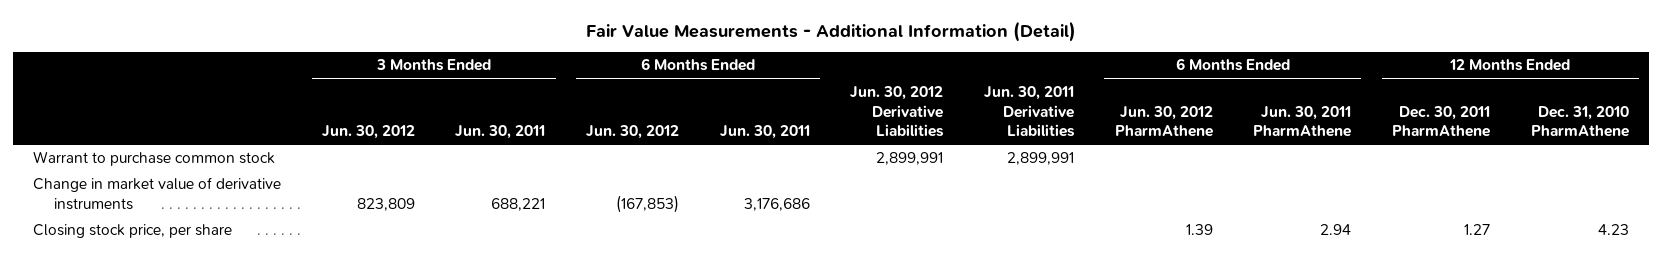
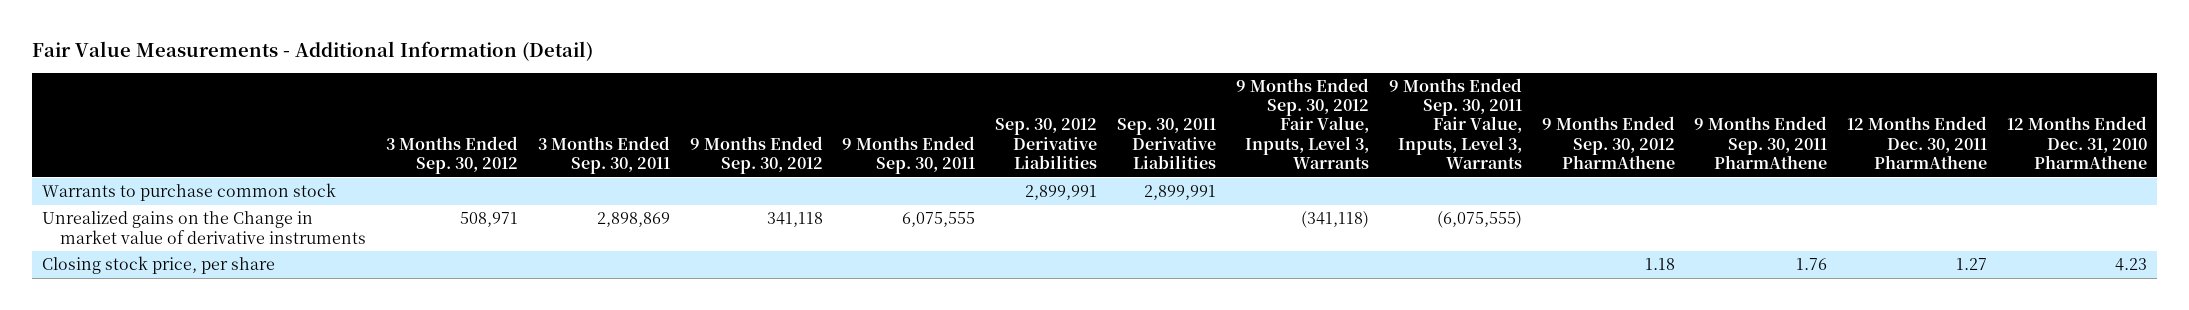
- | 3 Months Ended Jun. 30, 2012 | 3 Months Ended Jun. 30, 2011 | 6 Months Ended Jun. 30, 2012 | 6 Months Ended Jun. 30, 2011 | Jun. 30, 2012 Derivative Liabilities | Jun. 30, 2011 Derivative Liabilities | 6 Months Ended Jun. 30, 2012 PharmAthene | 6 Months Ended Jun. 30, 2011 PharmAthene | 12 Months Ended Dec. 30, 2011 PharmAthene | 12 Months Ended Dec. 31, 2010 PharmAthene
+ | 3 Months Ended Sep. 30, 2012 | 3 Months Ended Sep. 30, 2011 | 9 Months Ended Sep. 30, 2012 | 9 Months Ended Sep. 30, 2011 | Sep. 30, 2012 Derivative Liabilities | Sep. 30, 2011 Derivative Liabilities | 9 Months Ended Sep. 30, 2012 Fair Value, Inputs, Level 3, Warrants | 9 Months Ended Sep. 30, 2011 Fair Value, Inputs, Level 3, Warrants | 9 Months Ended Sep. 30, 2012 PharmAthene | 9 Months Ended Sep. 30, 2011 PharmAthene | 12 Months Ended Dec. 30, 2011 PharmAthene | 12 Months Ended Dec. 31, 2010 PharmAthene
- Warrant to purchase common stock | | | | | 2,899,991 | 2,899,991 | | | |
- Change in market value of derivative instruments | 823,809 | 688,221 | (167,853) | 3,176,686 | | | | | |
+ Warrants to purchase common stock | | | | | 2,899,991 | 2,899,991 | | | | | |
+ Unrealized gains on the Change in market value of derivative instruments | 508,971 | 2,898,869 | 341,118 | 6,075,555 | | | (341,118) | (6,075,555) | | | |

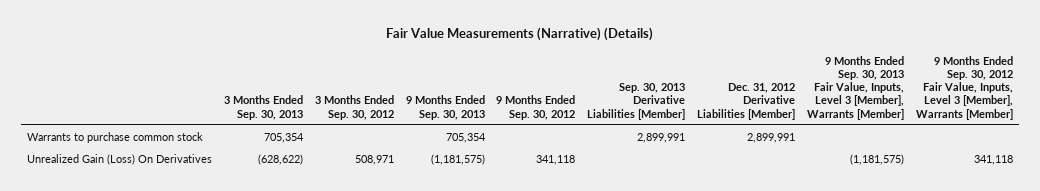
- Fair Value Measurements - Additional Information (Detail)
+ Fair Value Measurements (Narrative) (Details)
- | 3 Months Ended Sep. 30, 2012 | 3 Months Ended Sep. 30, 2011 | 9 Months Ended Sep. 30, 2012 | 9 Months Ended Sep. 30, 2011 | Sep. 30, 2012 Derivative Liabilities | Sep. 30, 2011 Derivative Liabilities | 9 Months Ended Sep. 30, 2012 Fair Value, Inputs, Level 3, Warrants | 9 Months Ended Sep. 30, 2011 Fair Value, Inputs, Level 3, Warrants | 9 Months Ended Sep. 30, 2012 PharmAthene | 9 Months Ended Sep. 30, 2011 PharmAthene | 12 Months Ended Dec. 30, 2011 PharmAthene | 12 Months Ended Dec. 31, 2010 PharmAthene
+ | 3 Months Ended Sep. 30, 2013 | 3 Months Ended Sep. 30, 2012 | 9 Months Ended Sep. 30, 2013 | 9 Months Ended Sep. 30, 2012 | Sep. 30, 2013 Derivative Liabilities [Member] | Dec. 31, 2012 Derivative Liabilities [Member] | 9 Months Ended Sep. 30, 2013 Fair Value, Inputs, Level 3 [Member], Warrants [Member] | 9 Months Ended Sep. 30, 2012 Fair Value, Inputs, Level 3 [Member], Warrants [Member]
- Unrealized gains on the Change in market value of derivative instruments | 508,971 | 2,898,869 | 341,118 | 6,075,555 | | | (341,118) | (6,075,555) | | | |
- Closing stock price, per share | | | | | | | | | 1.18 | 1.76 | 1.27 | 4.23
+ Unrealized Gain (Loss) On Derivatives | (628,622) | 508,971 | (1,181,575) | 341,118 | | | (1,181,575) | 341,118

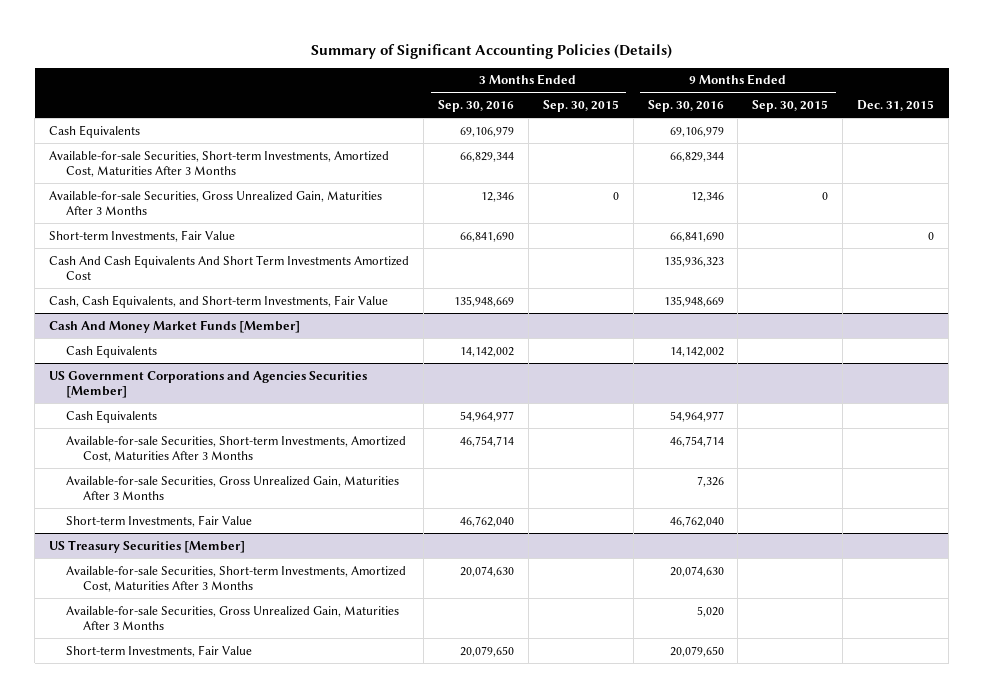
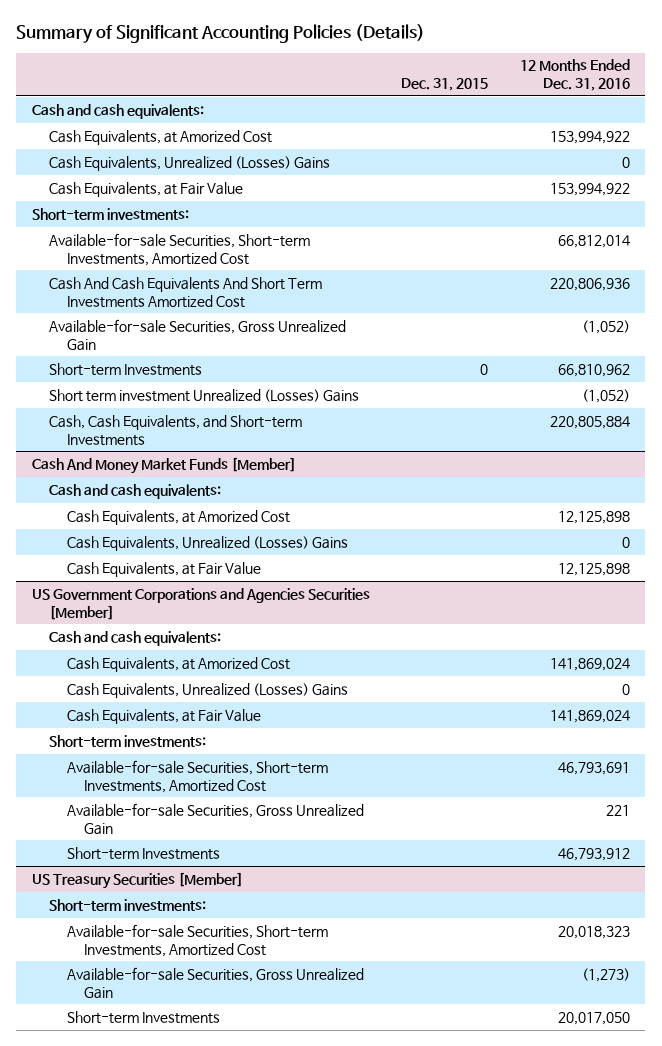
- | 3 Months Ended Sep. 30, 2016 | 3 Months Ended Sep. 30, 2015 | 9 Months Ended Sep. 30, 2016 | 9 Months Ended Sep. 30, 2015 | Dec. 31, 2015
+ | Dec. 31, 2015 | 12 Months Ended Dec. 31, 2016
- Cash Equivalents | 69,106,979 | | 69,106,979 | |
- Available-for-sale Securities, Short-term Investments, Amortized Cost, Maturities After 3 Months | 66,829,344 | | 66,829,344 | |
- Available-for-sale Securities, Gross Unrealized Gain, Maturities After 3 Months | 12,346 | 0 | 12,346 | 0 |
- Short-term Investments, Fair Value | 66,841,690 | | 66,841,690 | | 0
+ Cash and cash equivalents:
+ Cash Equivalents, at Amorized Cost | | 153,994,922
+ Cash Equivalents, Unrealized (Losses) Gains | | 0
+ Cash Equivalents, at Fair Value | | 153,994,922
+ Short-term investments:
+ Available-for-sale Securities, Short-term Investments, Amortized Cost | | 66,812,014
- Cash, Cash Equivalents, and Short-term Investments, Fair Value | 135,948,669 | | 135,948,669 | |
+ Available-for-sale Securities, Gross Unrealized Gain | | (1,052)
+ Short-term Investments | 0 | 66,810,962
+ Short term investment Unrealized (Losses) Gains | | (1,052)
+ Cash, Cash Equivalents, and Short-term Investments | | 220,805,884
@ Cash And Money Market Funds [Member]
- Cash Equivalents | 14,142,002 | | 14,142,002 | |
+ Cash and cash equivalents:
+ Cash Equivalents, at Amorized Cost | | 12,125,898
+ Cash Equivalents, Unrealized (Losses) Gains | | 0
+ Cash Equivalents, at Fair Value | | 12,125,898
@ US Government Corporations and Agencies Securities [Member]
- Cash Equivalents | 54,964,977 | | 54,964,977 | |
- Available-for-sale Securities, Short-term Investments, Amortized Cost, Maturities After 3 Months | 46,754,714 | | 46,754,714 | |
- Available-for-sale Securities, Gross Unrealized Gain, Maturities After 3 Months | | | 7,326 | |
- Short-term Investments, Fair Value | 46,762,040 | | 46,762,040 | |
+ Cash and cash equivalents:
+ Cash Equivalents, at Amorized Cost | | 141,869,024
+ Cash Equivalents, Unrealized (Losses) Gains | | 0
+ Cash Equivalents, at Fair Value | | 141,869,024
+ Short-term investments:
+ Available-for-sale Securities, Short-term Investments, Amortized Cost | | 46,793,691
+ Available-for-sale Securities, Gross Unrealized Gain | | 221
+ Short-term Investments | | 46,793,912
@ US Treasury Securities [Member]
- Available-for-sale Securities, Short-term Investments, Amortized Cost, Maturities After 3 Months | 20,074,630 | | 20,074,630 | |
- Available-for-sale Securities, Gross Unrealized Gain, Maturities After 3 Months | | | 5,020 | |
- Short-term Investments, Fair Value | 20,079,650 | | 20,079,650 | |
+ Short-term investments:
+ Available-for-sale Securities, Short-term Investments, Amortized Cost | | 20,018,323
+ Available-for-sale Securities, Gross Unrealized Gain | | (1,273)
+ Short-term Investments | | 20,017,050

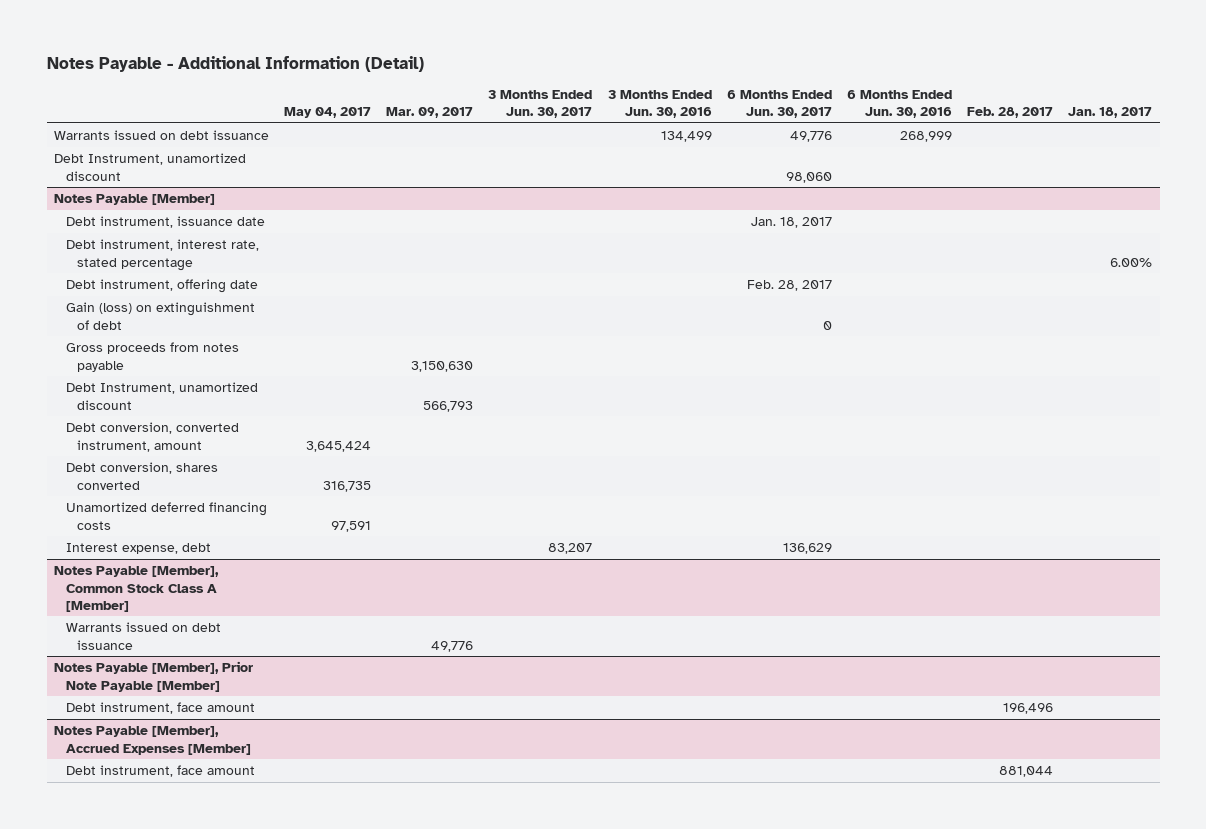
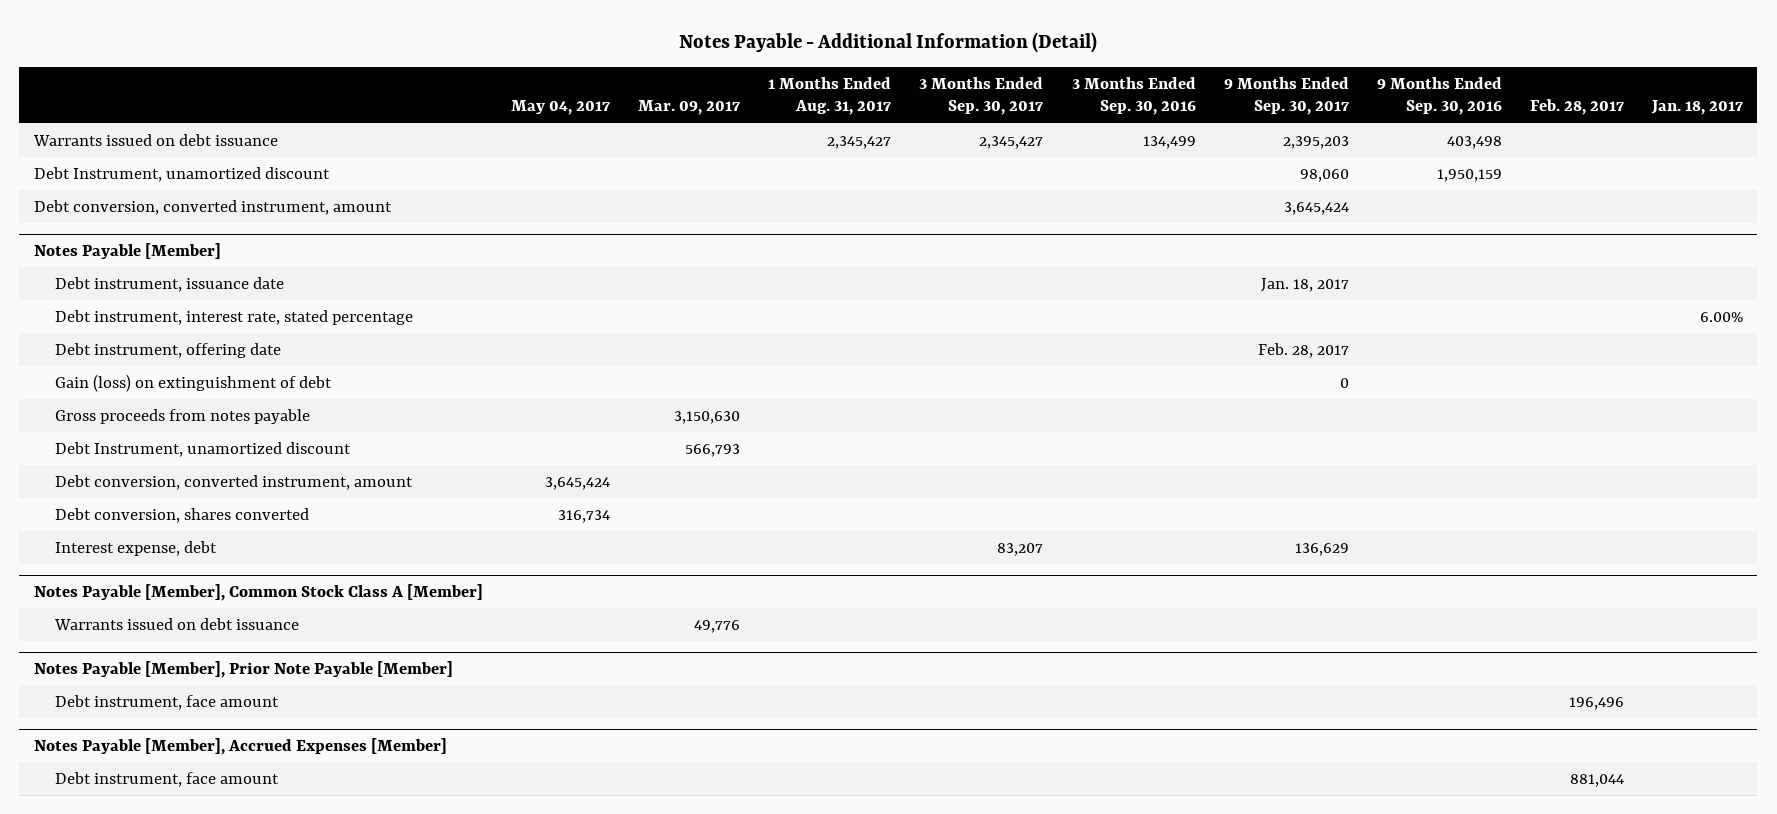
- | May 04, 2017 | Mar. 09, 2017 | 3 Months Ended Jun. 30, 2017 | 3 Months Ended Jun. 30, 2016 | 6 Months Ended Jun. 30, 2017 | 6 Months Ended Jun. 30, 2016 | Feb. 28, 2017 | Jan. 18, 2017
+ | May 04, 2017 | Mar. 09, 2017 | 1 Months Ended Aug. 31, 2017 | 3 Months Ended Sep. 30, 2017 | 3 Months Ended Sep. 30, 2016 | 9 Months Ended Sep. 30, 2017 | 9 Months Ended Sep. 30, 2016 | Feb. 28, 2017 | Jan. 18, 2017
+ Debt conversion, converted instrument, amount | | | | | | 3,645,424 | | |
@ Notes Payable [Member]
- Debt conversion, shares converted | 316,735 | | | | | | |
- Unamortized deferred financing costs | 97,591 | | | | | | |
+ Debt conversion, shares converted | 316,734 | | | | | | | |

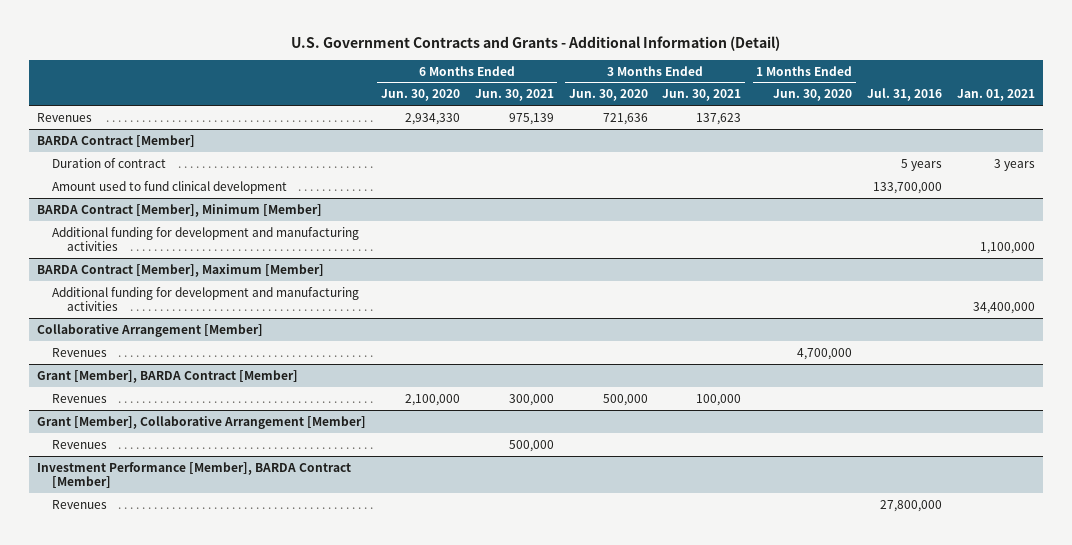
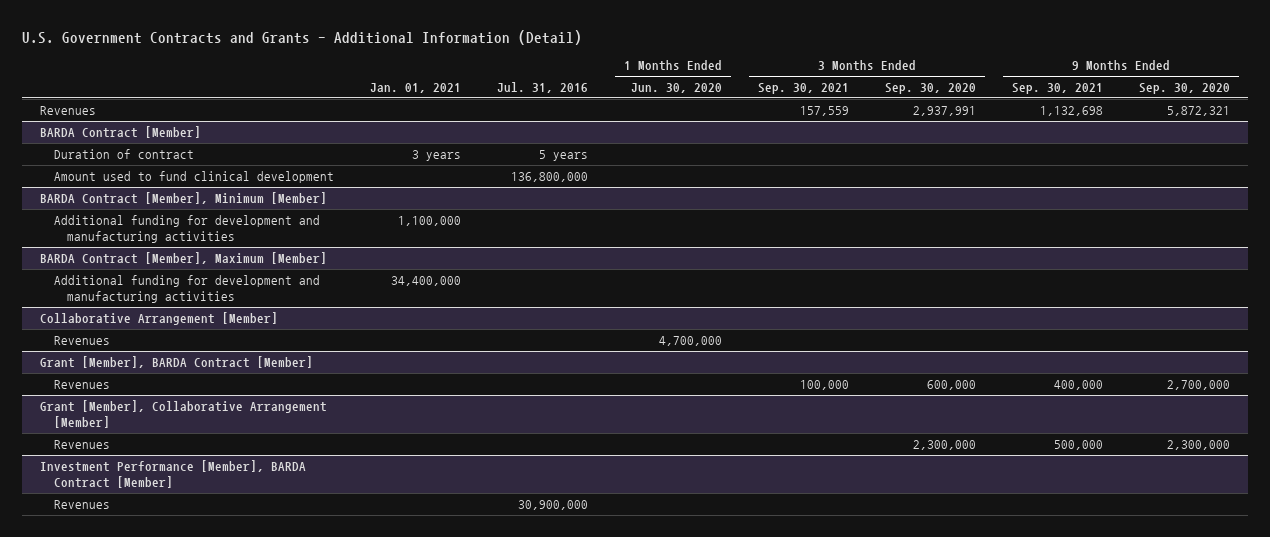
- | 6 Months Ended Jun. 30, 2020 | 6 Months Ended Jun. 30, 2021 | 3 Months Ended Jun. 30, 2020 | 3 Months Ended Jun. 30, 2021 | 1 Months Ended Jun. 30, 2020 | Jul. 31, 2016 | Jan. 01, 2021
+ | Jan. 01, 2021 | Jul. 31, 2016 | 1 Months Ended Jun. 30, 2020 | 3 Months Ended Sep. 30, 2021 | 3 Months Ended Sep. 30, 2020 | 9 Months Ended Sep. 30, 2021 | 9 Months Ended Sep. 30, 2020
@ BARDA Contract [Member]
- Amount used to fund clinical development | | | | | | 133,700,000 |
+ Amount used to fund clinical development | | 136,800,000 | | | | |
@ Investment Performance [Member], BARDA Contract [Member]
- Revenues | | | | | | 27,800,000 |
+ Revenues | | 30,900,000 | | | | |

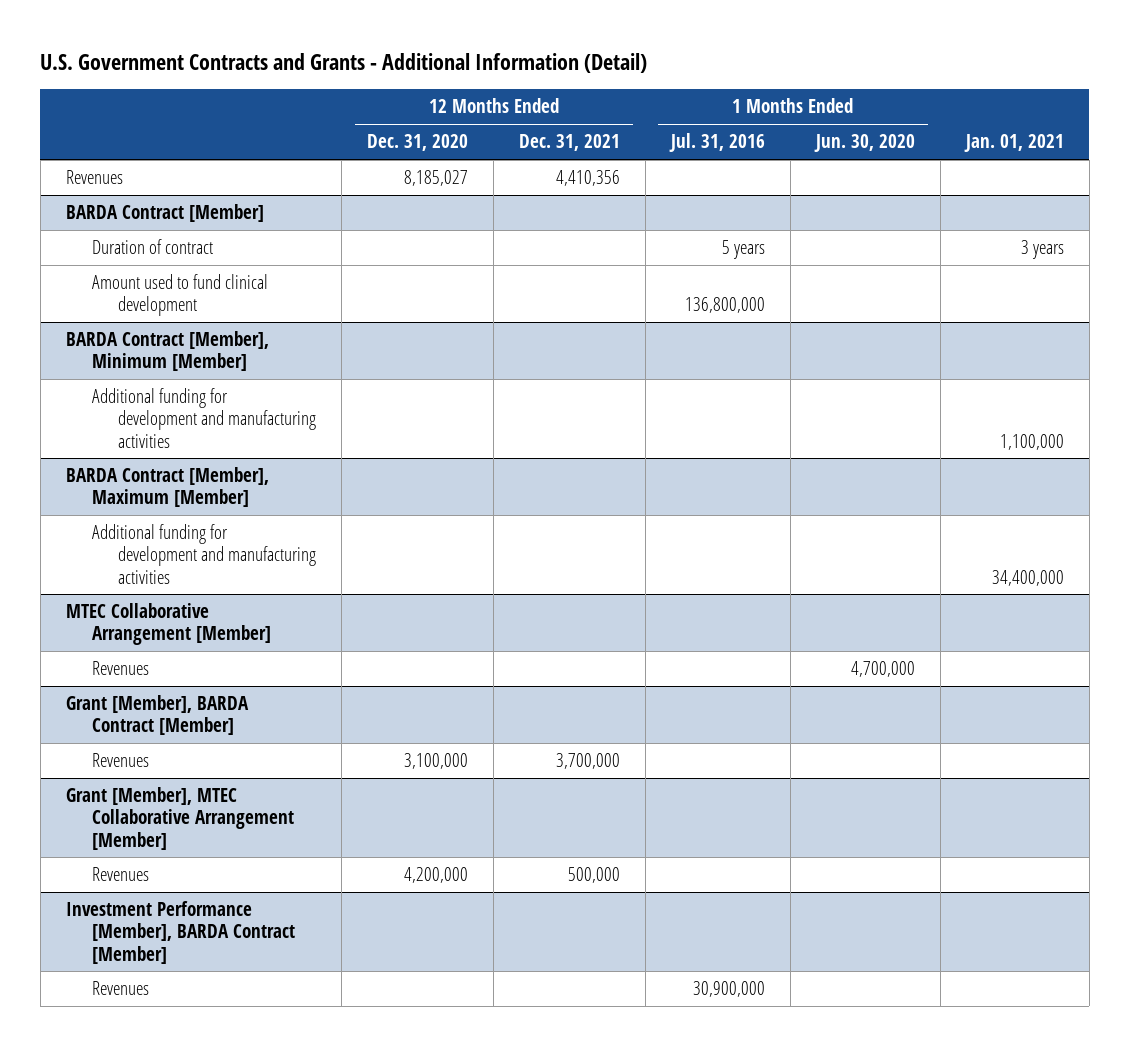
- | Jan. 01, 2021 | Jul. 31, 2016 | 1 Months Ended Jun. 30, 2020 | 3 Months Ended Sep. 30, 2021 | 3 Months Ended Sep. 30, 2020 | 9 Months Ended Sep. 30, 2021 | 9 Months Ended Sep. 30, 2020
+ | 12 Months Ended Dec. 31, 2020 | 12 Months Ended Dec. 31, 2021 | 1 Months Ended Jul. 31, 2016 | 1 Months Ended Jun. 30, 2020 | Jan. 01, 2021
- Collaborative Arrangement [Member]
+ MTEC Collaborative Arrangement [Member]
- Grant [Member], Collaborative Arrangement [Member]
+ Grant [Member], MTEC Collaborative Arrangement [Member]

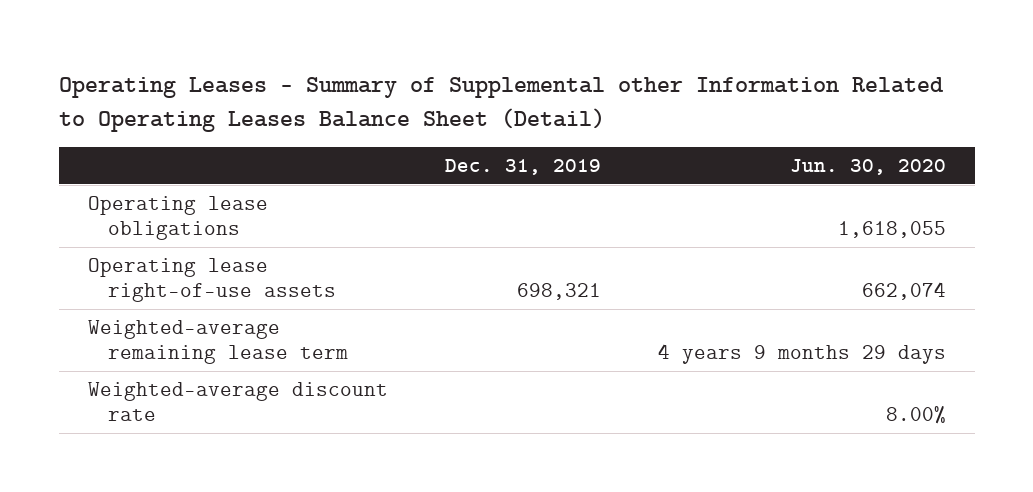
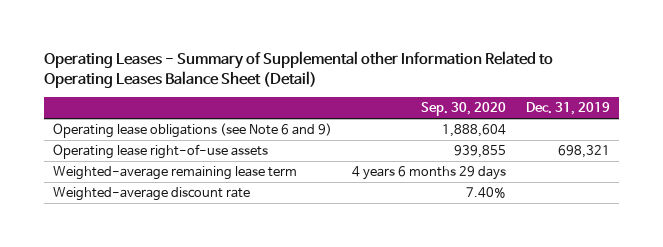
- | Dec. 31, 2019 | Jun. 30, 2020
+ | Sep. 30, 2020 | Dec. 31, 2019
- Operating lease obligations | | 1,618,055
+ Operating lease obligations (see Note 6 and 9) | 1,888,604 |

